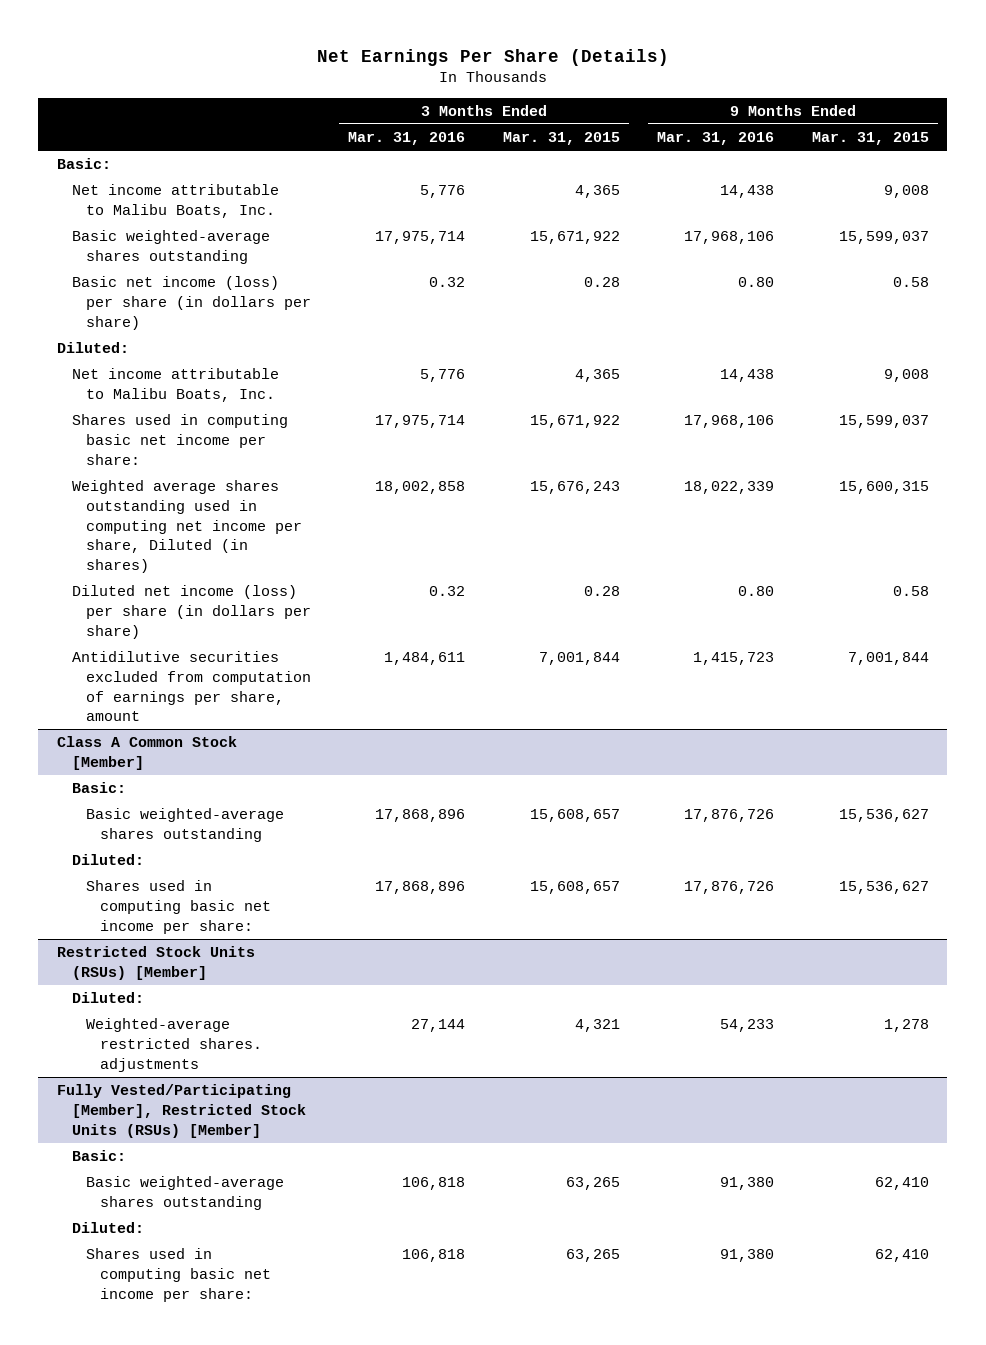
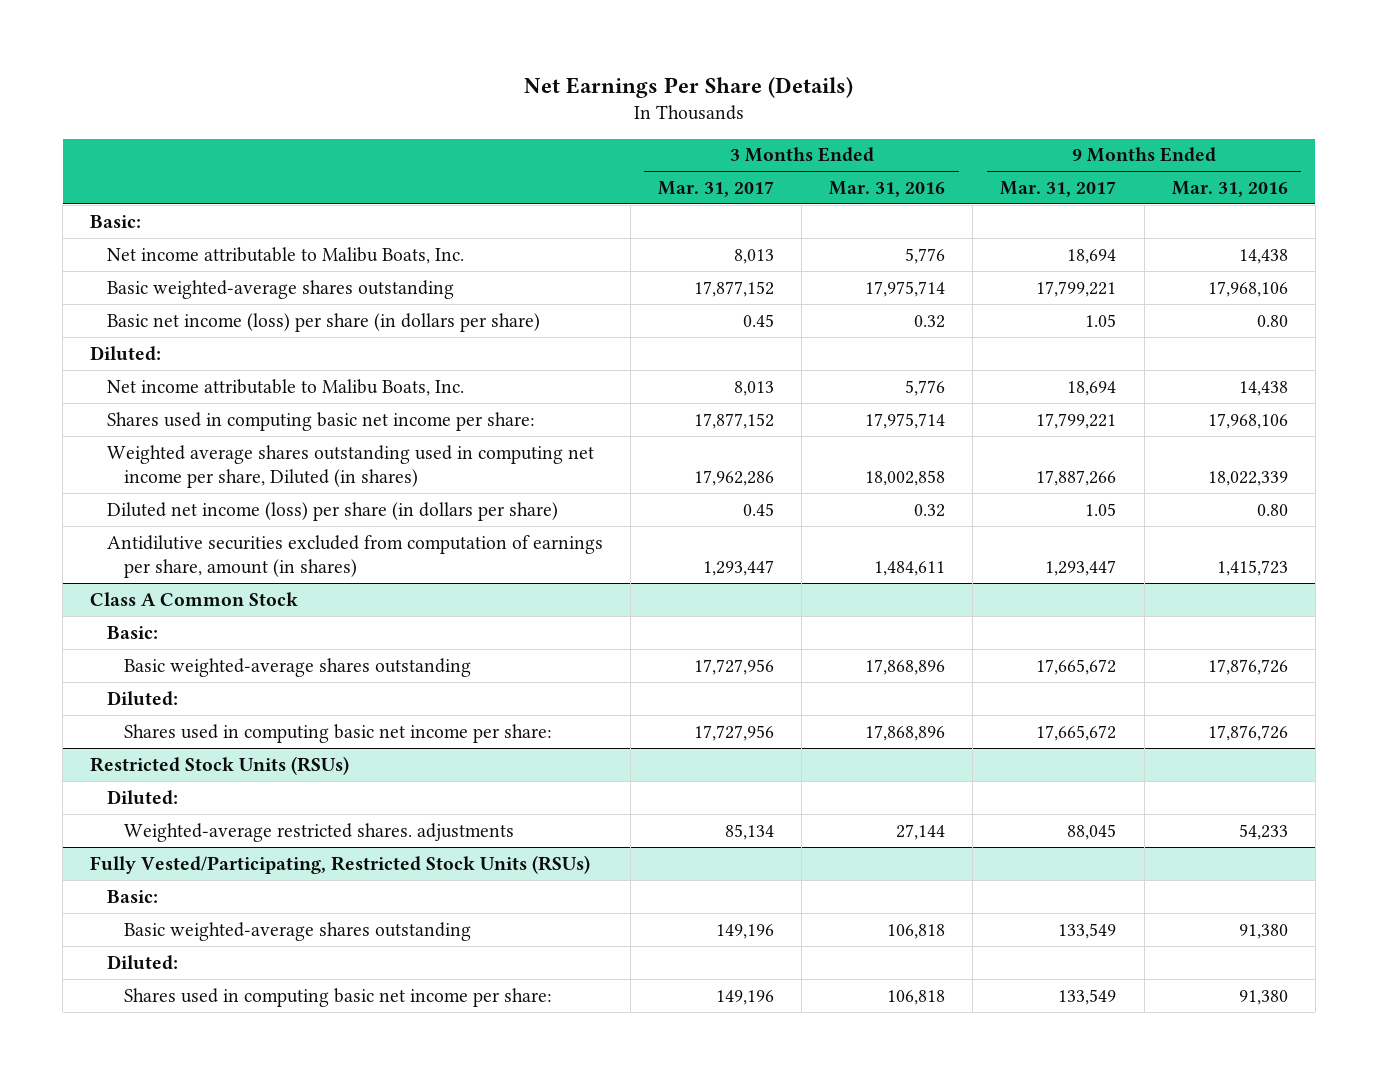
- | 3 Months Ended Mar. 31, 2016 | 3 Months Ended Mar. 31, 2015 | 9 Months Ended Mar. 31, 2016 | 9 Months Ended Mar. 31, 2015
+ | 3 Months Ended Mar. 31, 2017 | 3 Months Ended Mar. 31, 2016 | 9 Months Ended Mar. 31, 2017 | 9 Months Ended Mar. 31, 2016
- Antidilutive securities excluded from computation of earnings per share, amount | 1,484,611 | 7,001,844 | 1,415,723 | 7,001,844
- Class A Common Stock [Member]
+ Antidilutive securities excluded from computation of earnings per share, amount (in shares) | 1,293,447 | 1,484,611 | 1,293,447 | 1,415,723
+ Class A Common Stock
- Restricted Stock Units (RSUs) [Member]
+ Restricted Stock Units (RSUs)
- Fully Vested/Participating [Member], Restricted Stock Units (RSUs) [Member]
+ Fully Vested/Participating, Restricted Stock Units (RSUs)

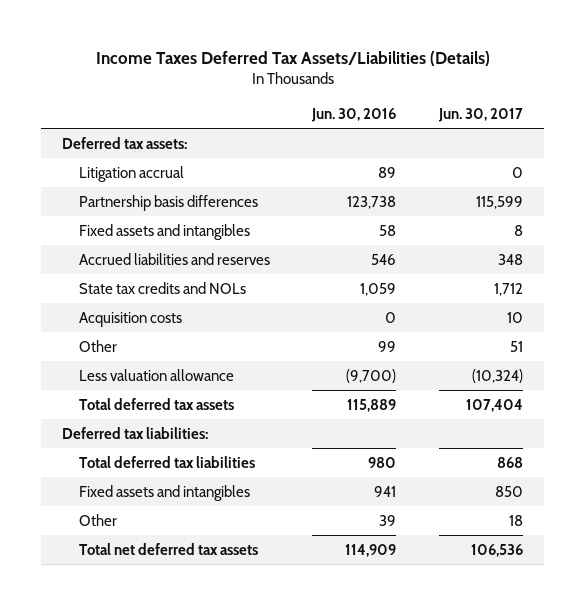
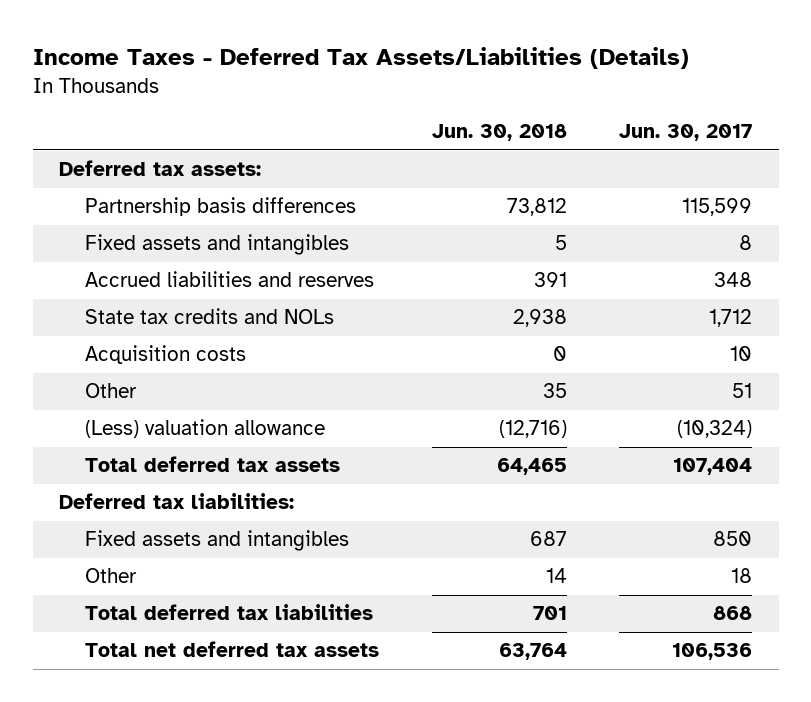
- Income Taxes Deferred Tax Assets/Liabilities (Details)
+ Income Taxes - Deferred Tax Assets/Liabilities (Details)
- | Jun. 30, 2016 | Jun. 30, 2017
+ | Jun. 30, 2018 | Jun. 30, 2017
- Litigation accrual | 89 | 0
- Less valuation allowance | (9,700) | (10,324)
+ (Less) valuation allowance | (12,716) | (10,324)
moved down: Total deferred tax liabilities | 701 | 868

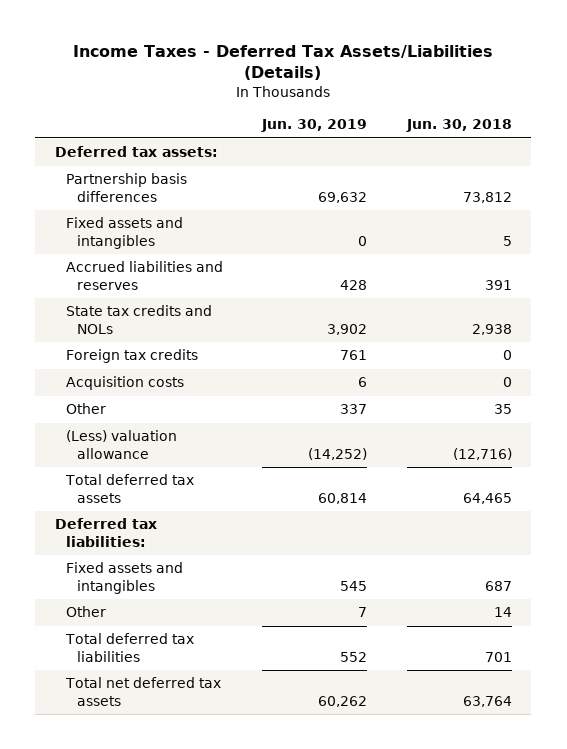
- | Jun. 30, 2018 | Jun. 30, 2017
+ | Jun. 30, 2019 | Jun. 30, 2018
+ Foreign tax credits | 761 | 0

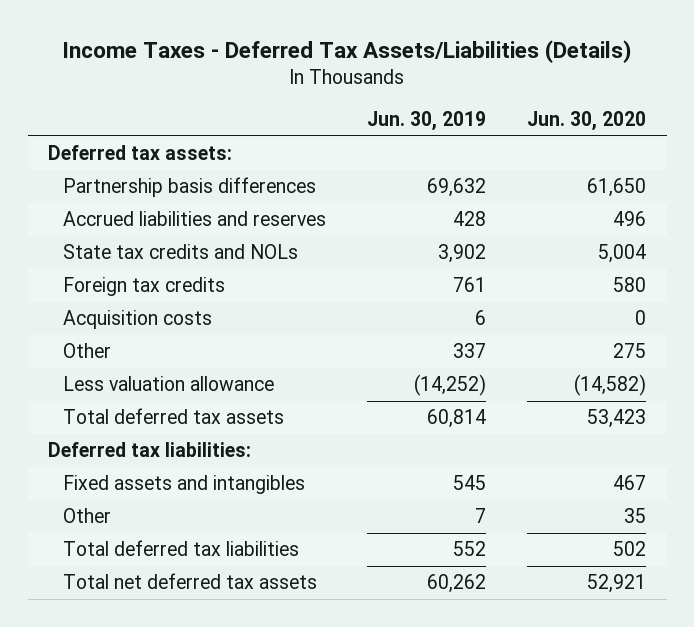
- | Jun. 30, 2019 | Jun. 30, 2018
+ | Jun. 30, 2019 | Jun. 30, 2020
- Fixed assets and intangibles | 0 | 5
- (Less) valuation allowance | (14,252) | (12,716)
+ Less valuation allowance | (14,252) | (14,582)

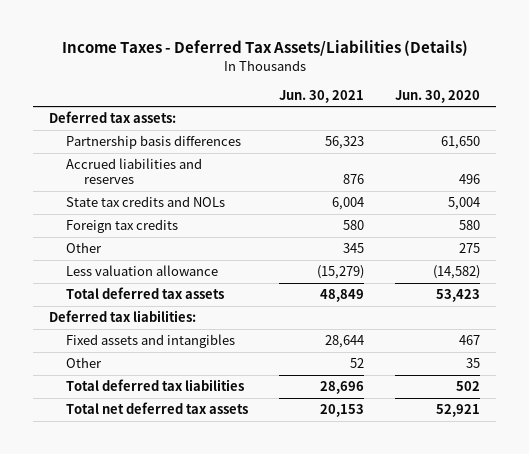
- | Jun. 30, 2019 | Jun. 30, 2020
+ | Jun. 30, 2021 | Jun. 30, 2020
- Acquisition costs | 6 | 0

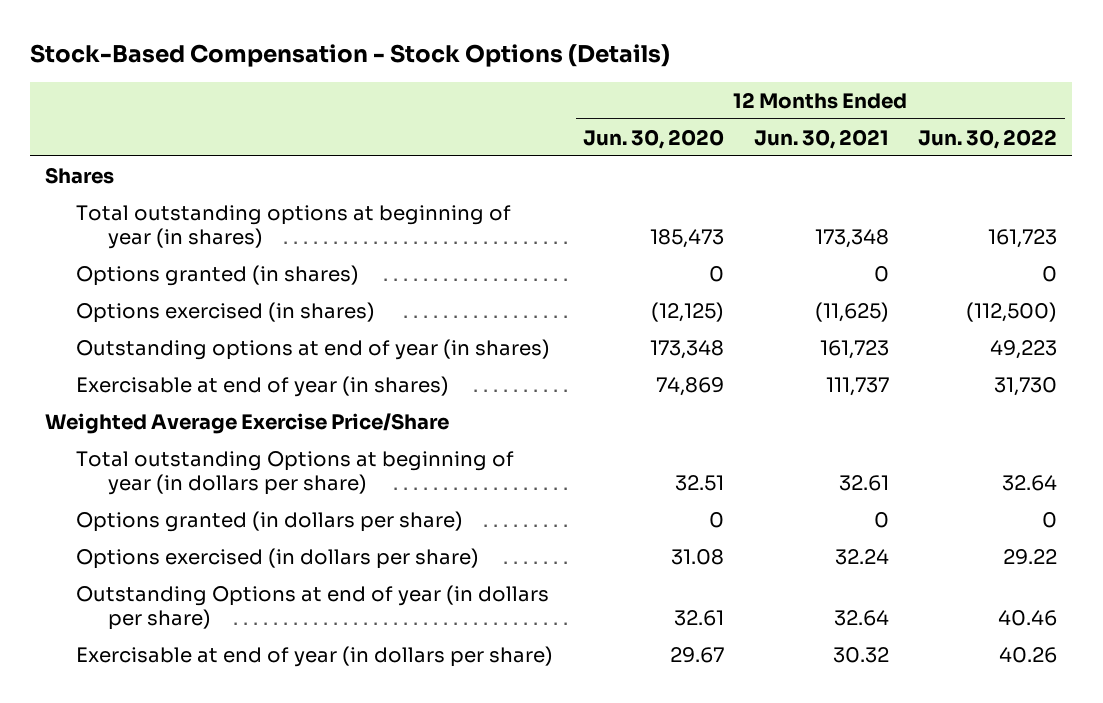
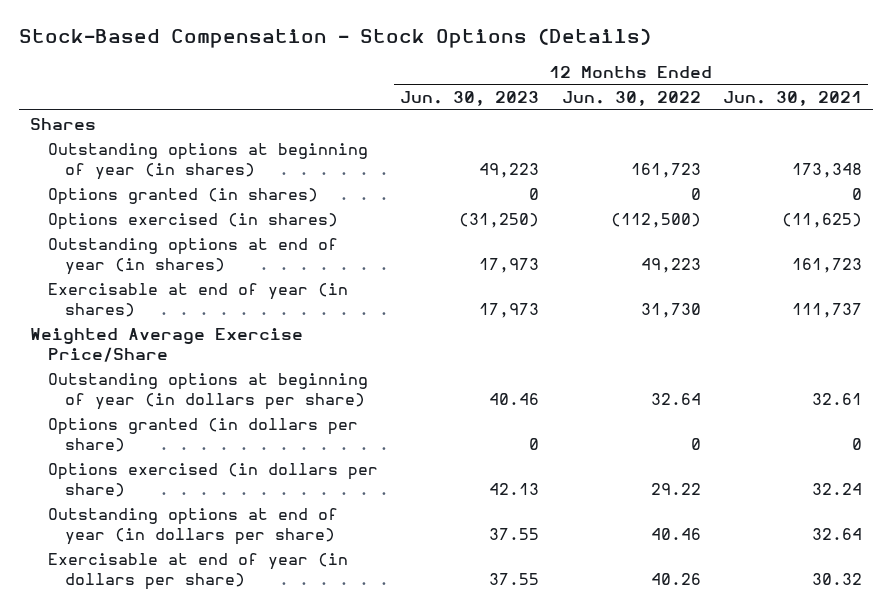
- | 12 Months Ended Jun. 30, 2020 | 12 Months Ended Jun. 30, 2021 | 12 Months Ended Jun. 30, 2022
+ | 12 Months Ended Jun. 30, 2023 | 12 Months Ended Jun. 30, 2022 | 12 Months Ended Jun. 30, 2021
- Total outstanding options at beginning of year (in shares) | 185,473 | 173,348 | 161,723
+ Outstanding options at beginning of year (in shares) | 49,223 | 161,723 | 173,348
- Total outstanding Options at beginning of year (in dollars per share) | 32.51 | 32.61 | 32.64
+ Outstanding options at beginning of year (in dollars per share) | 40.46 | 32.64 | 32.61
- Outstanding Options at end of year (in dollars per share) | 32.61 | 32.64 | 40.46
+ Outstanding options at end of year (in dollars per share) | 37.55 | 40.46 | 32.64

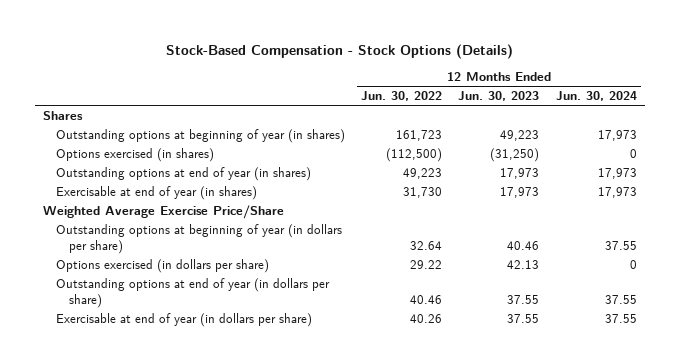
- | 12 Months Ended Jun. 30, 2023 | 12 Months Ended Jun. 30, 2022 | 12 Months Ended Jun. 30, 2021
+ | 12 Months Ended Jun. 30, 2022 | 12 Months Ended Jun. 30, 2023 | 12 Months Ended Jun. 30, 2024
- Options granted (in shares) | 0 | 0 | 0
- Options granted (in dollars per share) | 0 | 0 | 0

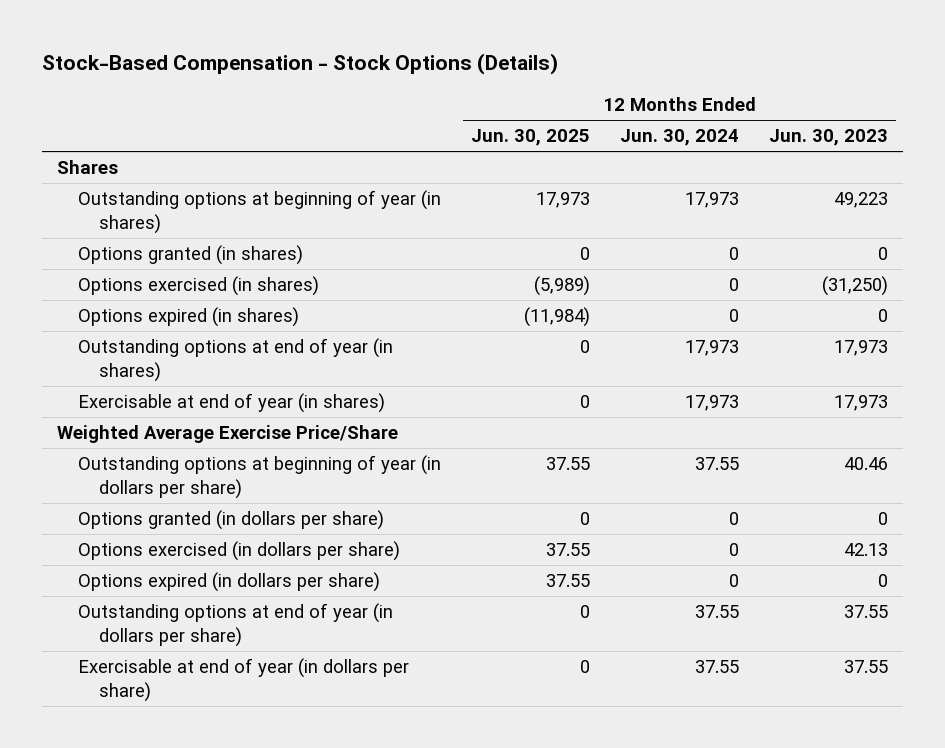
- | 12 Months Ended Jun. 30, 2022 | 12 Months Ended Jun. 30, 2023 | 12 Months Ended Jun. 30, 2024
+ | 12 Months Ended Jun. 30, 2025 | 12 Months Ended Jun. 30, 2024 | 12 Months Ended Jun. 30, 2023
+ Options granted (in shares) | 0 | 0 | 0
+ Options expired (in shares) | (11,984) | 0 | 0
+ Options granted (in dollars per share) | 0 | 0 | 0
+ Options expired (in dollars per share) | 37.55 | 0 | 0

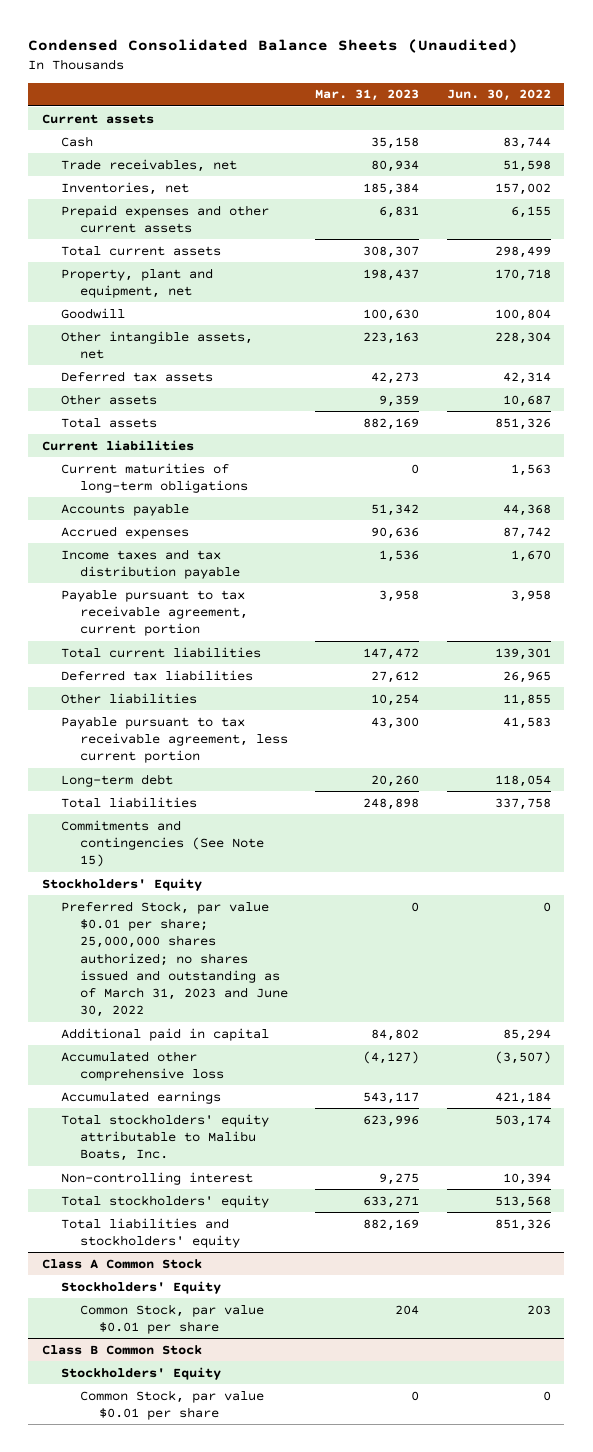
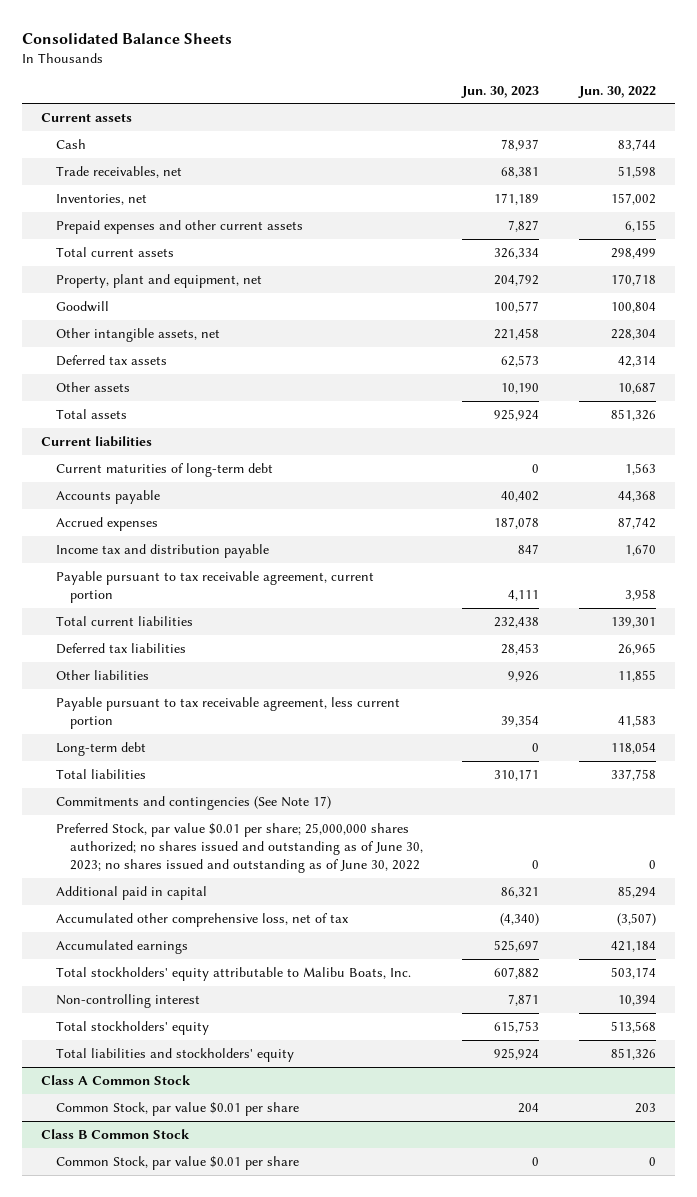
- Condensed Consolidated Balance Sheets (Unaudited)
+ Consolidated Balance Sheets
- | Mar. 31, 2023 | Jun. 30, 2022
+ | Jun. 30, 2023 | Jun. 30, 2022
- Current maturities of long-term obligations | 0 | 1,563
+ Current maturities of long-term debt | 0 | 1,563
- Income taxes and tax distribution payable | 1,536 | 1,670
+ Income tax and distribution payable | 847 | 1,670
- Commitments and contingencies (See Note 15)
- Stockholders' Equity
- Preferred Stock, par value $0.01 per share; 25,000,000 shares authorized; no shares issued and outstanding as of March 31, 2023 and June 30, 2022 | 0 | 0
+ Commitments and contingencies (See Note 17)
+ Preferred Stock, par value $0.01 per share; 25,000,000 shares authorized; no shares issued and outstanding as of June 30, 2023; no shares issued and outstanding as of June 30, 2022 | 0 | 0
- Accumulated other comprehensive loss | (4,127) | (3,507)
+ Accumulated other comprehensive loss, net of tax | (4,340) | (3,507)
@ Class A Common Stock
- Stockholders' Equity
@ Class B Common Stock
- Stockholders' Equity

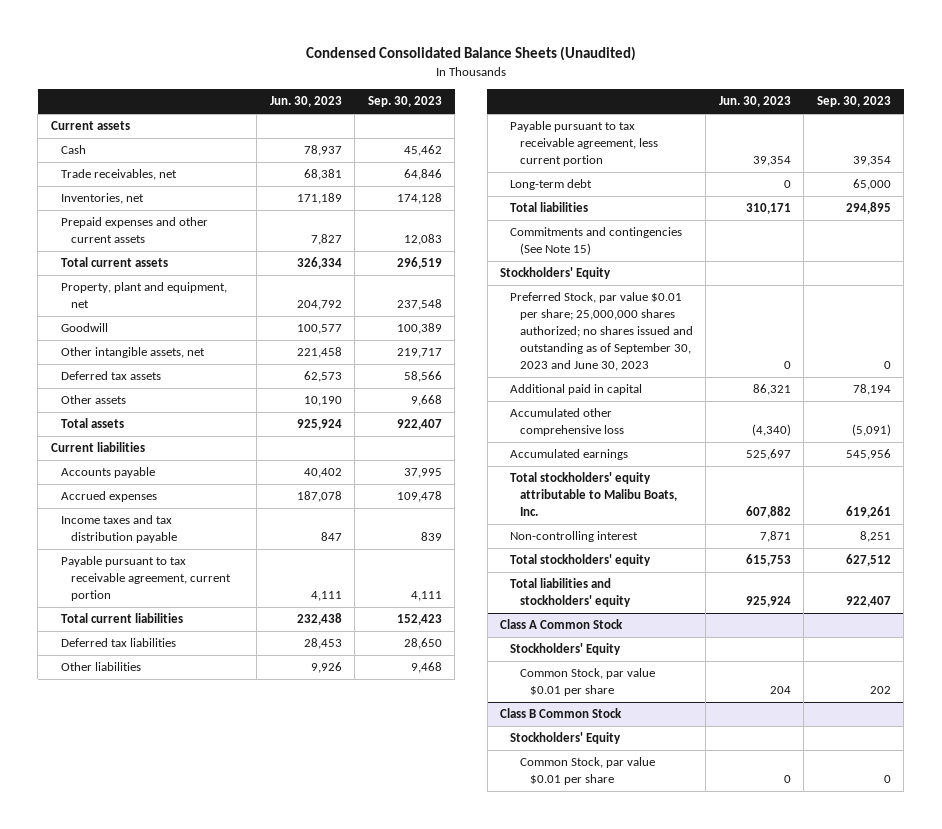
- Consolidated Balance Sheets
+ Condensed Consolidated Balance Sheets (Unaudited)
- | Jun. 30, 2023 | Jun. 30, 2022
+ | Jun. 30, 2023 | Sep. 30, 2023
- Current maturities of long-term debt | 0 | 1,563
- Income tax and distribution payable | 847 | 1,670
+ Income taxes and tax distribution payable | 847 | 839
- Commitments and contingencies (See Note 17)
- Preferred Stock, par value $0.01 per share; 25,000,000 shares authorized; no shares issued and outstanding as of June 30, 2023; no shares issued and outstanding as of June 30, 2022 | 0 | 0
+ Commitments and contingencies (See Note 15)
+ Stockholders' Equity
+ Preferred Stock, par value $0.01 per share; 25,000,000 shares authorized; no shares issued and outstanding as of September 30, 2023 and June 30, 2023 | 0 | 0
- Accumulated other comprehensive loss, net of tax | (4,340) | (3,507)
+ Accumulated other comprehensive loss | (4,340) | (5,091)
@ Class A Common Stock
+ Stockholders' Equity
@ Class B Common Stock
+ Stockholders' Equity

